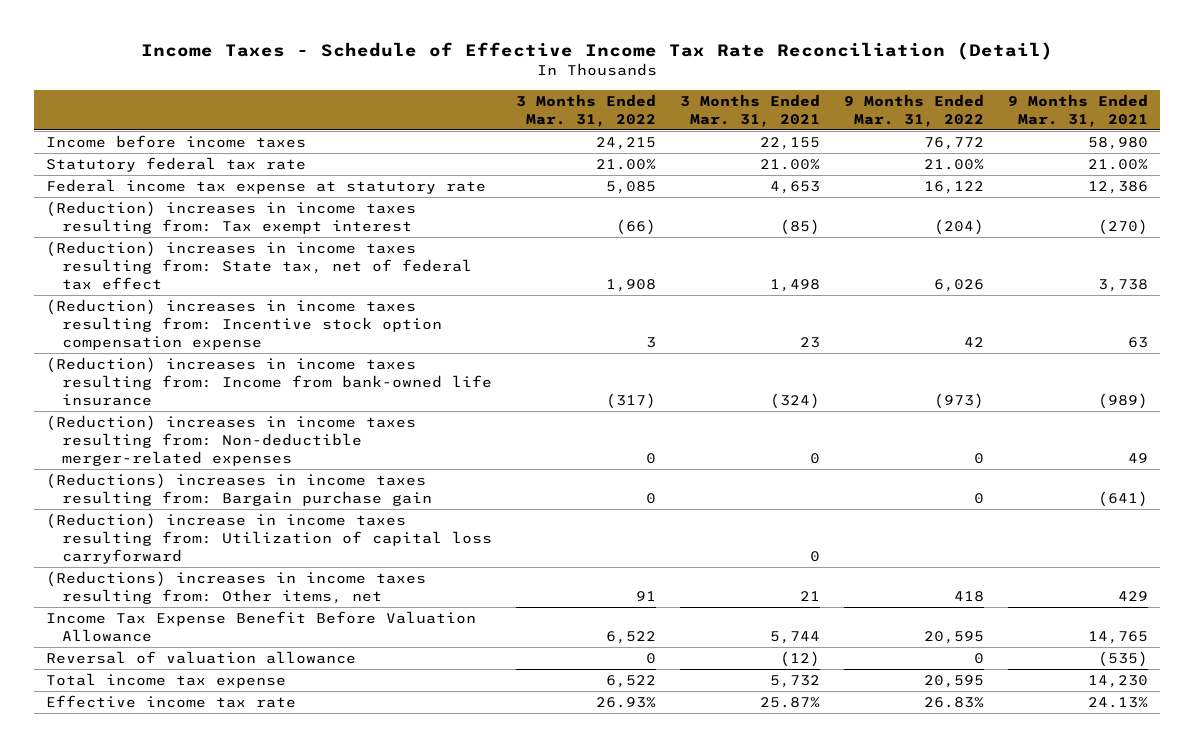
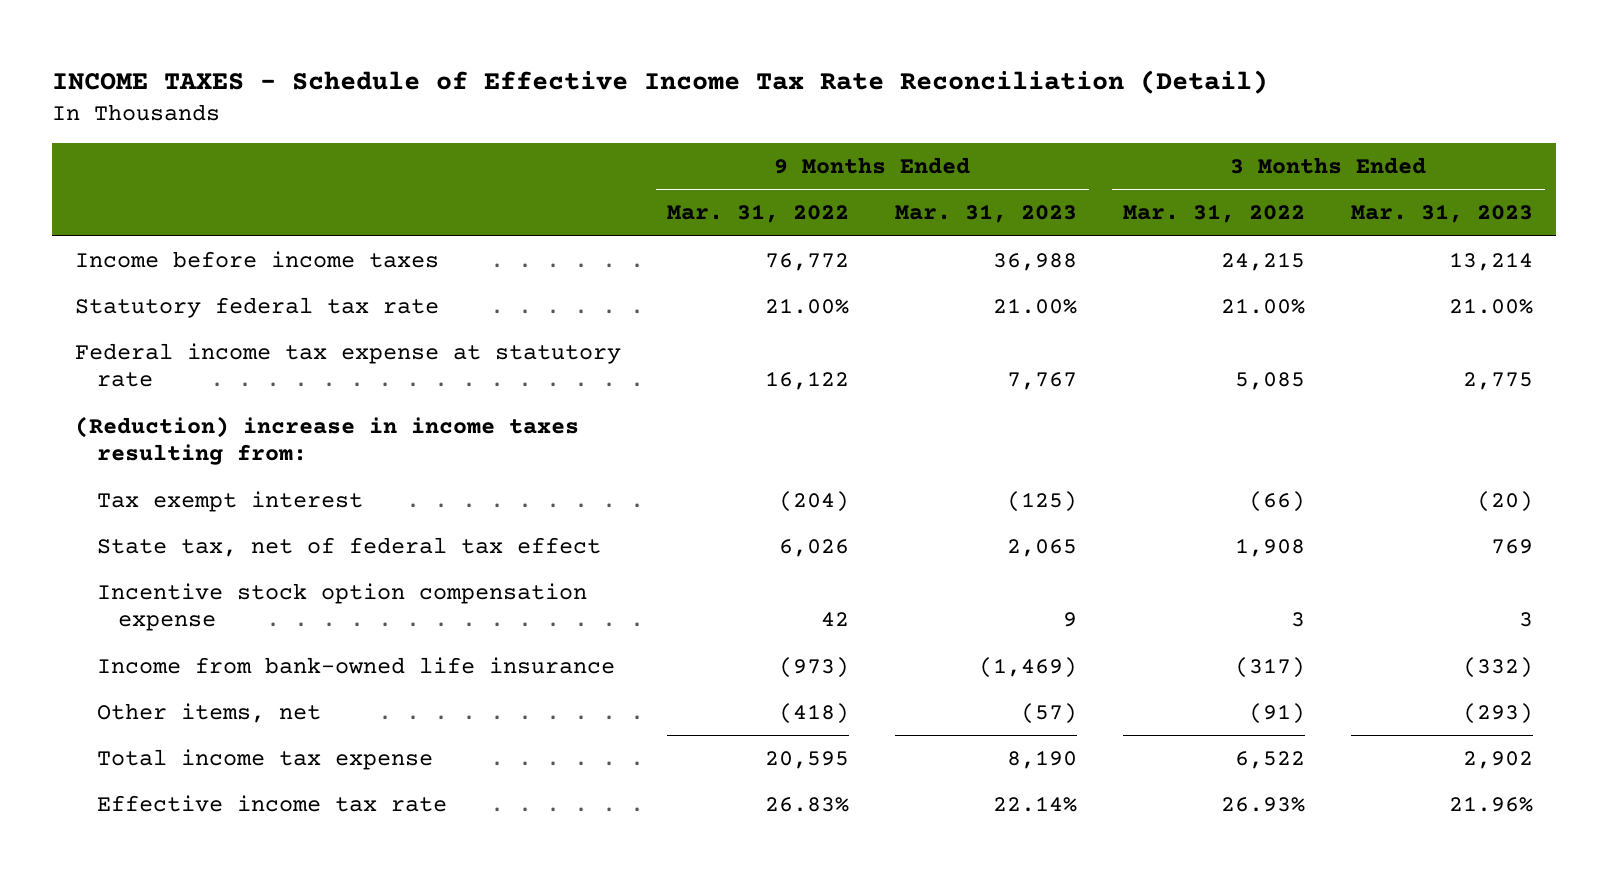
- Income Taxes - Schedule of Effective Income Tax Rate Reconciliation (Detail)
+ INCOME TAXES - Schedule of Effective Income Tax Rate Reconciliation (Detail)
- | 3 Months Ended Mar. 31, 2022 | 3 Months Ended Mar. 31, 2021 | 9 Months Ended Mar. 31, 2022 | 9 Months Ended Mar. 31, 2021
+ | 9 Months Ended Mar. 31, 2022 | 9 Months Ended Mar. 31, 2023 | 3 Months Ended Mar. 31, 2022 | 3 Months Ended Mar. 31, 2023
- (Reduction) increases in income taxes resulting from: Tax exempt interest | (66) | (85) | (204) | (270)
- (Reduction) increases in income taxes resulting from: State tax, net of federal tax effect | 1,908 | 1,498 | 6,026 | 3,738
- (Reduction) increases in income taxes resulting from: Incentive stock option compensation expense | 3 | 23 | 42 | 63
- (Reduction) increases in income taxes resulting from: Income from bank-owned life insurance | (317) | (324) | (973) | (989)
- (Reduction) increases in income taxes resulting from: Non-deductible merger-related expenses | 0 | 0 | 0 | 49
- (Reductions) increases in income taxes resulting from: Bargain purchase gain | 0 | | 0 | (641)
- (Reduction) increase in income taxes resulting from: Utilization of capital loss carryforward | | 0 | |
- (Reductions) increases in income taxes resulting from: Other items, net | 91 | 21 | 418 | 429
- Income Tax Expense Benefit Before Valuation Allowance | 6,522 | 5,744 | 20,595 | 14,765
- Reversal of valuation allowance | 0 | (12) | 0 | (535)
+ (Reduction) increase in income taxes resulting from:
+ Tax exempt interest | (204) | (125) | (66) | (20)
+ State tax, net of federal tax effect | 6,026 | 2,065 | 1,908 | 769
+ Incentive stock option compensation expense | 42 | 9 | 3 | 3
+ Income from bank-owned life insurance | (973) | (1,469) | (317) | (332)
+ Other items, net | (418) | (57) | (91) | (293)

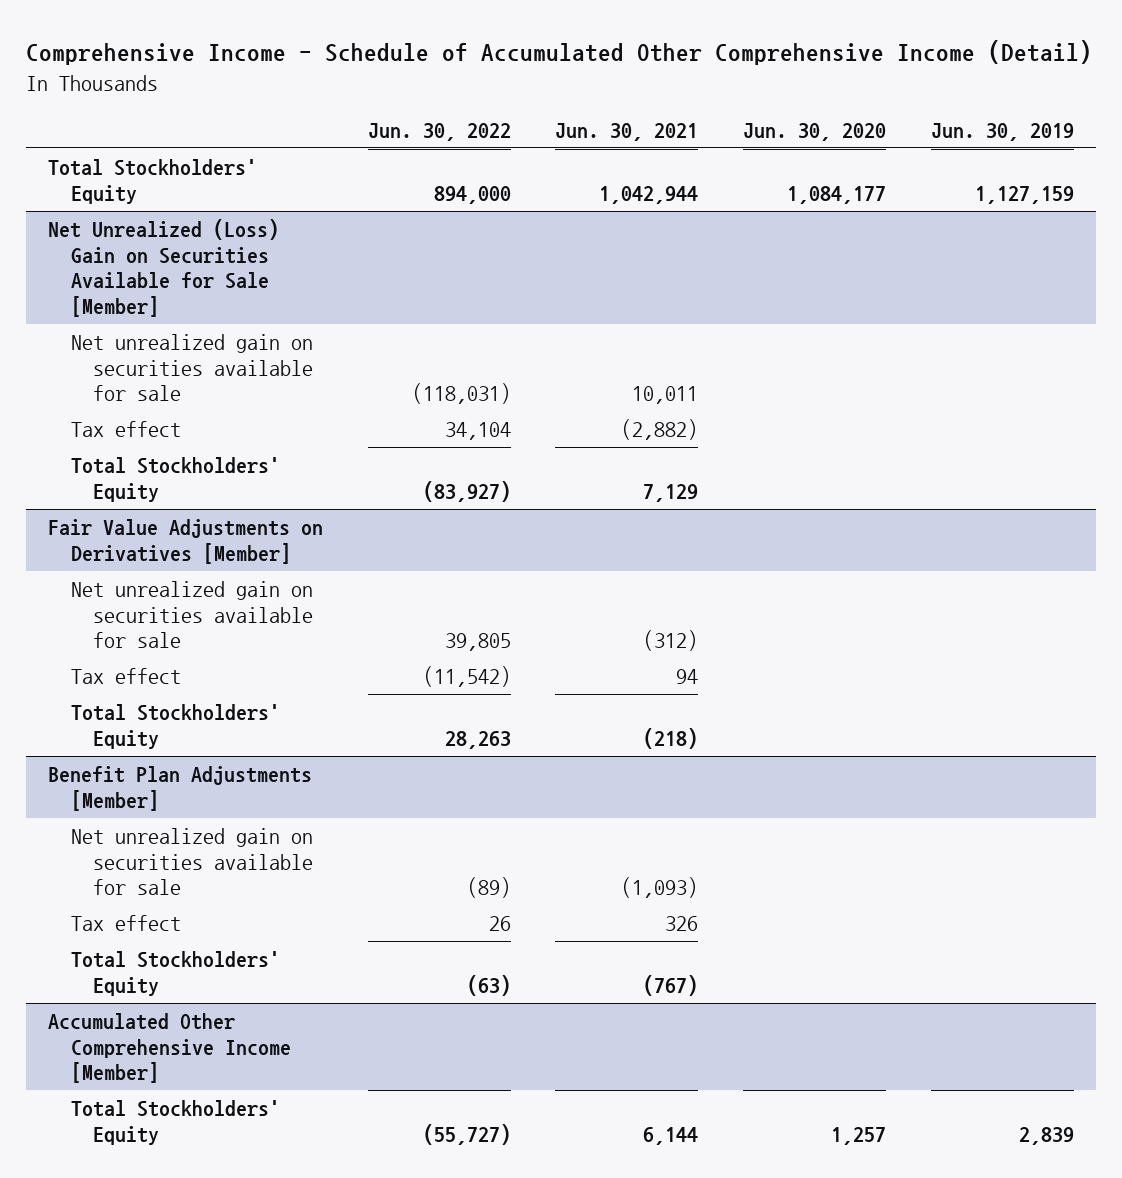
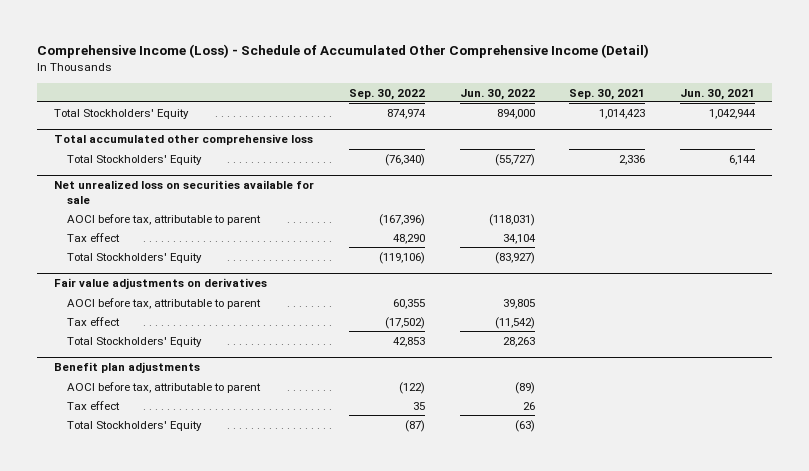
- Comprehensive Income - Schedule of Accumulated Other Comprehensive Income (Detail)
+ Comprehensive Income (Loss) - Schedule of Accumulated Other Comprehensive Income (Detail)
- | Jun. 30, 2022 | Jun. 30, 2021 | Jun. 30, 2020 | Jun. 30, 2019
+ | Sep. 30, 2022 | Jun. 30, 2022 | Sep. 30, 2021 | Jun. 30, 2021
- Net Unrealized (Loss) Gain on Securities Available for Sale [Member]
- Net unrealized gain on securities available for sale | (118,031) | 10,011 | |
- Tax effect | 34,104 | (2,882) | |
- Total Stockholders' Equity | (83,927) | 7,129 | |
- Fair Value Adjustments on Derivatives [Member]
- Net unrealized gain on securities available for sale | 39,805 | (312) | |
- Tax effect | (11,542) | 94 | |
- Total Stockholders' Equity | 28,263 | (218) | |
- Benefit Plan Adjustments [Member]
- Net unrealized gain on securities available for sale | (89) | (1,093) | |
- Tax effect | 26 | 326 | |
- Total Stockholders' Equity | (63) | (767) | |
- Accumulated Other Comprehensive Income [Member]
+ Total accumulated other comprehensive loss
+ Net unrealized loss on securities available for sale
+ AOCI before tax, attributable to parent | (167,396) | (118,031) | |
+ Tax effect | 48,290 | 34,104 | |
+ Total Stockholders' Equity | (119,106) | (83,927) | |
+ Fair value adjustments on derivatives
+ AOCI before tax, attributable to parent | 60,355 | 39,805 | |
+ Tax effect | (17,502) | (11,542) | |
+ Total Stockholders' Equity | 42,853 | 28,263 | |
+ Benefit plan adjustments
+ AOCI before tax, attributable to parent | (122) | (89) | |
+ Tax effect | 35 | 26 | |
+ Total Stockholders' Equity | (87) | (63) | |

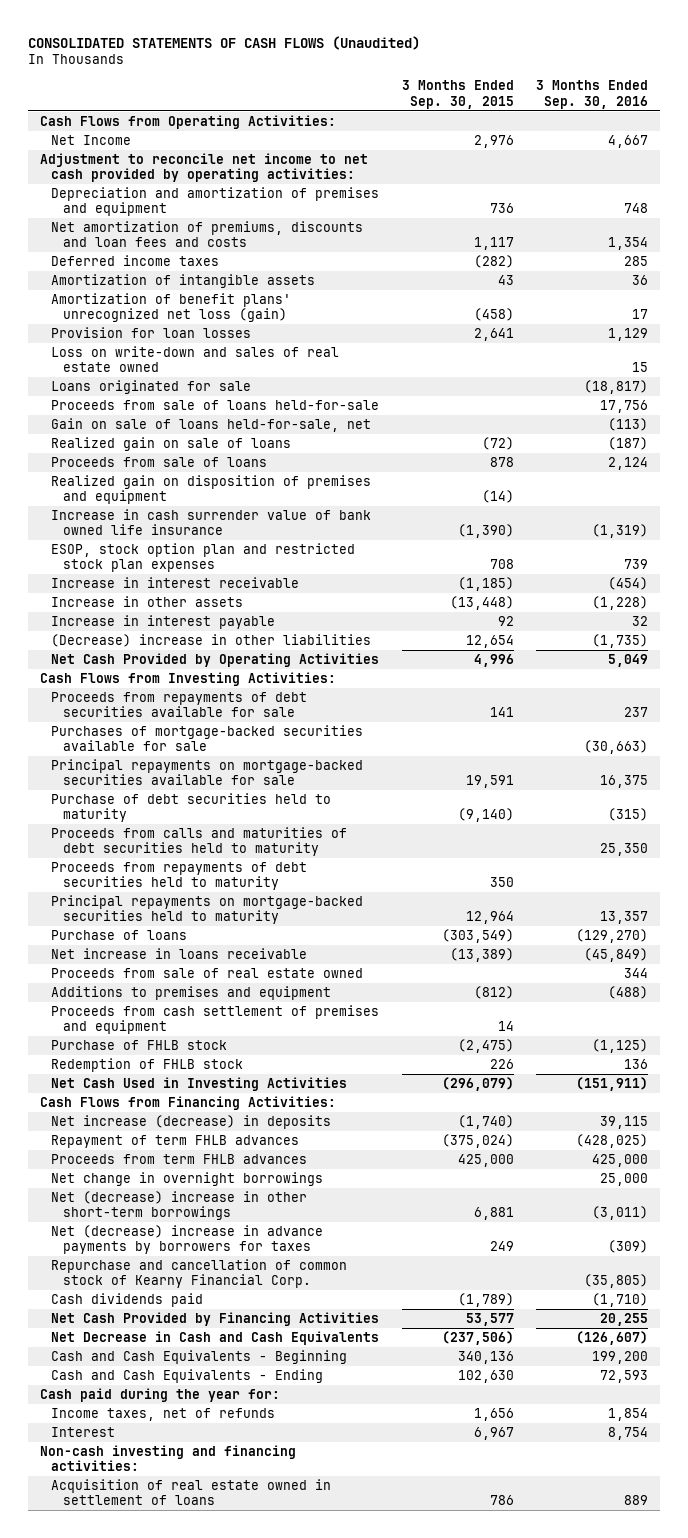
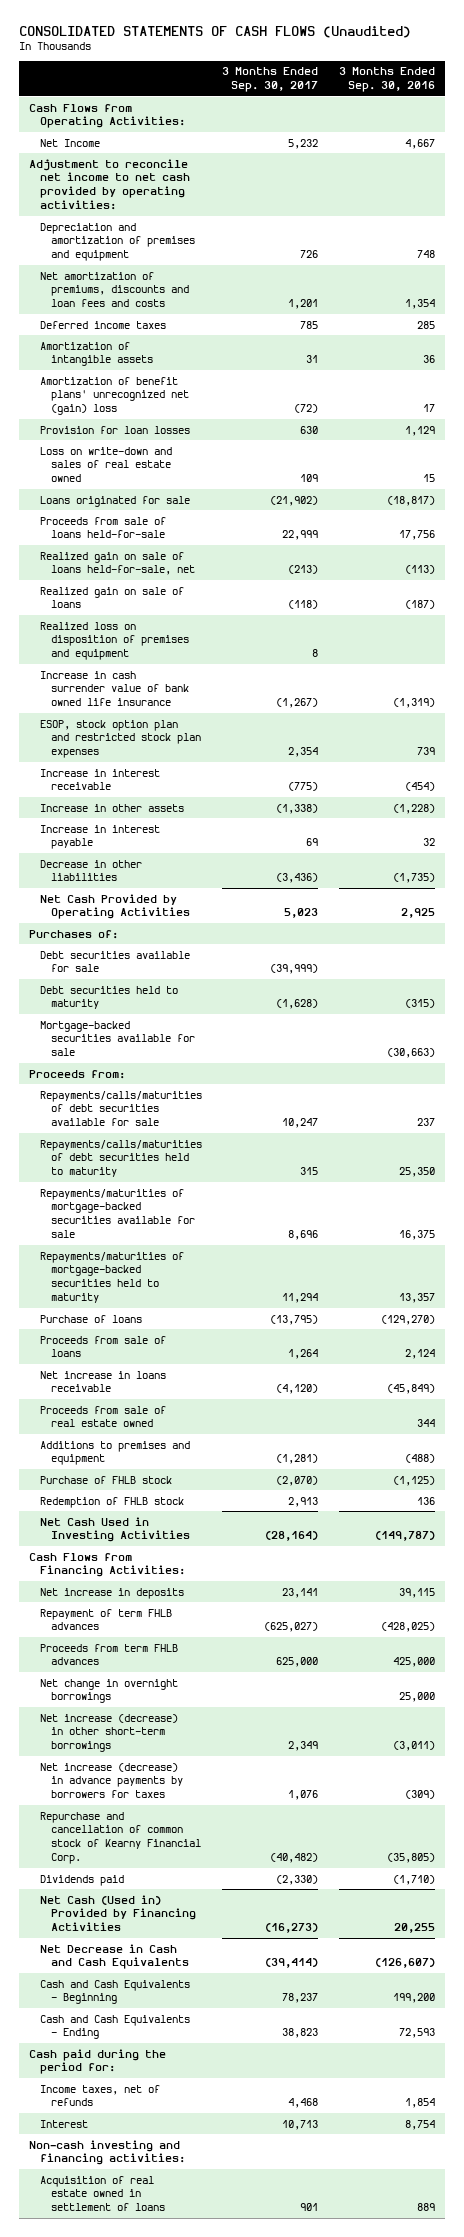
- | 3 Months Ended Sep. 30, 2015 | 3 Months Ended Sep. 30, 2016
+ | 3 Months Ended Sep. 30, 2017 | 3 Months Ended Sep. 30, 2016
- Amortization of benefit plans' unrecognized net loss (gain) | (458) | 17
+ Amortization of benefit plans' unrecognized net (gain) loss | (72) | 17
- Gain on sale of loans held-for-sale, net | | (113)
+ Realized gain on sale of loans held-for-sale, net | (213) | (113)
- Realized gain on disposition of premises and equipment | (14) |
+ Realized loss on disposition of premises and equipment | 8 |
- (Decrease) increase in other liabilities | 12,654 | (1,735)
- Net Cash Provided by Operating Activities | 4,996 | 5,049
- Cash Flows from Investing Activities:
- Proceeds from repayments of debt securities available for sale | 141 | 237
- Purchases of mortgage-backed securities available for sale | | (30,663)
- Principal repayments on mortgage-backed securities available for sale | 19,591 | 16,375
- Purchase of debt securities held to maturity | (9,140) | (315)
- Proceeds from calls and maturities of debt securities held to maturity | | 25,350
- Proceeds from repayments of debt securities held to maturity | 350 |
- Principal repayments on mortgage-backed securities held to maturity | 12,964 | 13,357
+ Decrease in other liabilities | (3,436) | (1,735)
+ Net Cash Provided by Operating Activities | 5,023 | 2,925
+ Purchases of:
+ Debt securities available for sale | (39,999) |
+ Debt securities held to maturity | (1,628) | (315)
+ Mortgage-backed securities available for sale | | (30,663)
+ Proceeds from:
+ Repayments/calls/maturities of debt securities available for sale | 10,247 | 237
+ Repayments/calls/maturities of debt securities held to maturity | 315 | 25,350
+ Repayments/maturities of mortgage-backed securities available for sale | 8,696 | 16,375
+ Repayments/maturities of mortgage-backed securities held to maturity | 11,294 | 13,357
moved down: Proceeds from sale of loans | 1,264 | 2,124
- Proceeds from cash settlement of premises and equipment | 14 |
- Net Cash Used in Investing Activities | (296,079) | (151,911)
+ Net Cash Used in Investing Activities | (28,164) | (149,787)
- Net increase (decrease) in deposits | (1,740) | 39,115
+ Net increase in deposits | 23,141 | 39,115
- Net (decrease) increase in other short-term borrowings | 6,881 | (3,011)
- Net (decrease) increase in advance payments by borrowers for taxes | 249 | (309)
+ Net increase (decrease) in other short-term borrowings | 2,349 | (3,011)
+ Net increase (decrease) in advance payments by borrowers for taxes | 1,076 | (309)
- Cash dividends paid | (1,789) | (1,710)
- Net Cash Provided by Financing Activities | 53,577 | 20,255
+ Dividends paid | (2,330) | (1,710)
+ Net Cash (Used in) Provided by Financing Activities | (16,273) | 20,255
- Cash paid during the year for:
+ Cash paid during the period for:

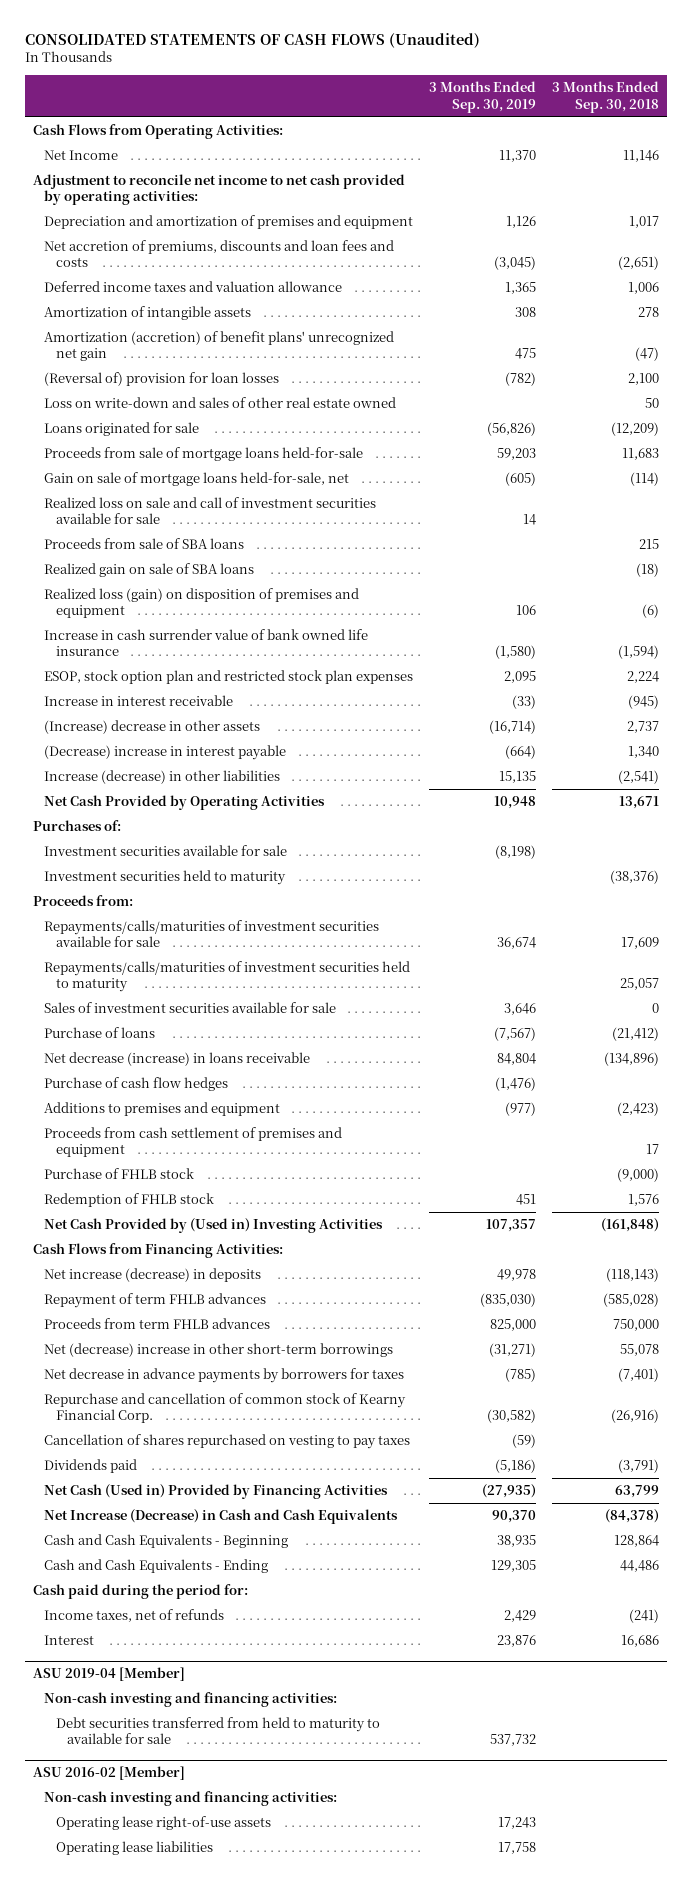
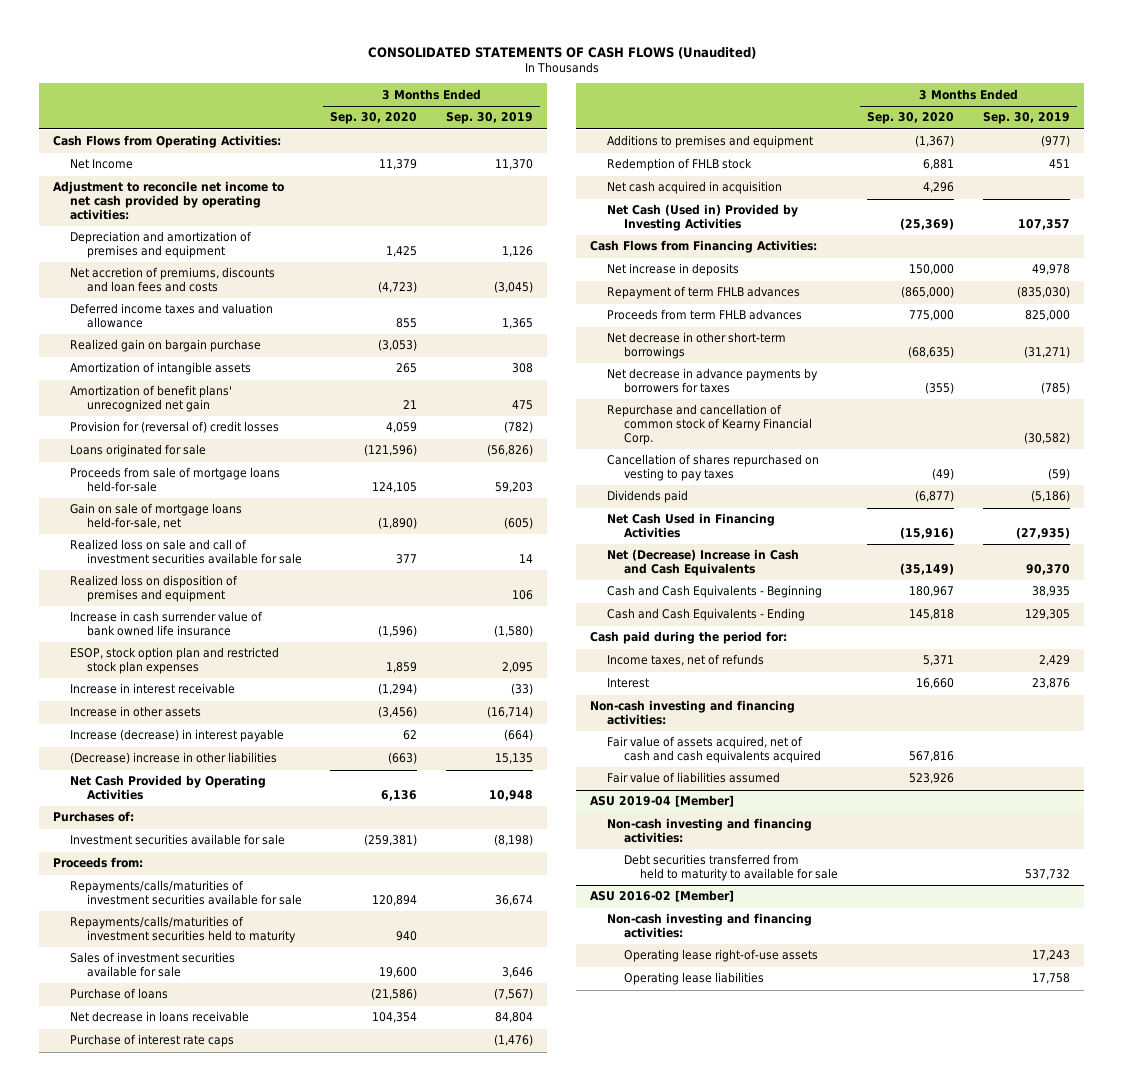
- | 3 Months Ended Sep. 30, 2019 | 3 Months Ended Sep. 30, 2018
+ | 3 Months Ended Sep. 30, 2020 | 3 Months Ended Sep. 30, 2019
+ Realized gain on bargain purchase | (3,053) |
- Amortization (accretion) of benefit plans' unrecognized net gain | 475 | (47)
- (Reversal of) provision for loan losses | (782) | 2,100
- Loss on write-down and sales of other real estate owned | | 50
+ Amortization of benefit plans' unrecognized net gain | 21 | 475
+ Provision for (reversal of) credit losses | 4,059 | (782)
- Proceeds from sale of SBA loans | | 215
- Realized gain on sale of SBA loans | | (18)
- Realized loss (gain) on disposition of premises and equipment | 106 | (6)
+ Realized loss on disposition of premises and equipment | | 106
- (Increase) decrease in other assets | (16,714) | 2,737
- (Decrease) increase in interest payable | (664) | 1,340
- Increase (decrease) in other liabilities | 15,135 | (2,541)
+ Increase in other assets | (3,456) | (16,714)
+ Increase (decrease) in interest payable | 62 | (664)
+ (Decrease) increase in other liabilities | (663) | 15,135
- Investment securities held to maturity | | (38,376)
- Net decrease (increase) in loans receivable | 84,804 | (134,896)
- Purchase of cash flow hedges | (1,476) |
+ Net decrease in loans receivable | 104,354 | 84,804
+ Purchase of interest rate caps | | (1,476)
- Proceeds from cash settlement of premises and equipment | | 17
- Purchase of FHLB stock | | (9,000)
- Net Cash Provided by (Used in) Investing Activities | 107,357 | (161,848)
+ Net cash acquired in acquisition | 4,296 |
+ Net Cash (Used in) Provided by Investing Activities | (25,369) | 107,357
- Net increase (decrease) in deposits | 49,978 | (118,143)
+ Net increase in deposits | 150,000 | 49,978
- Net (decrease) increase in other short-term borrowings | (31,271) | 55,078
+ Net decrease in other short-term borrowings | (68,635) | (31,271)
- Net Cash (Used in) Provided by Financing Activities | (27,935) | 63,799
- Net Increase (Decrease) in Cash and Cash Equivalents | 90,370 | (84,378)
+ Net Cash Used in Financing Activities | (15,916) | (27,935)
+ Net (Decrease) Increase in Cash and Cash Equivalents | (35,149) | 90,370
+ Non-cash investing and financing activities:
+ Fair value of assets acquired, net of cash and cash equivalents acquired | 567,816 |
+ Fair value of liabilities assumed | 523,926 |

